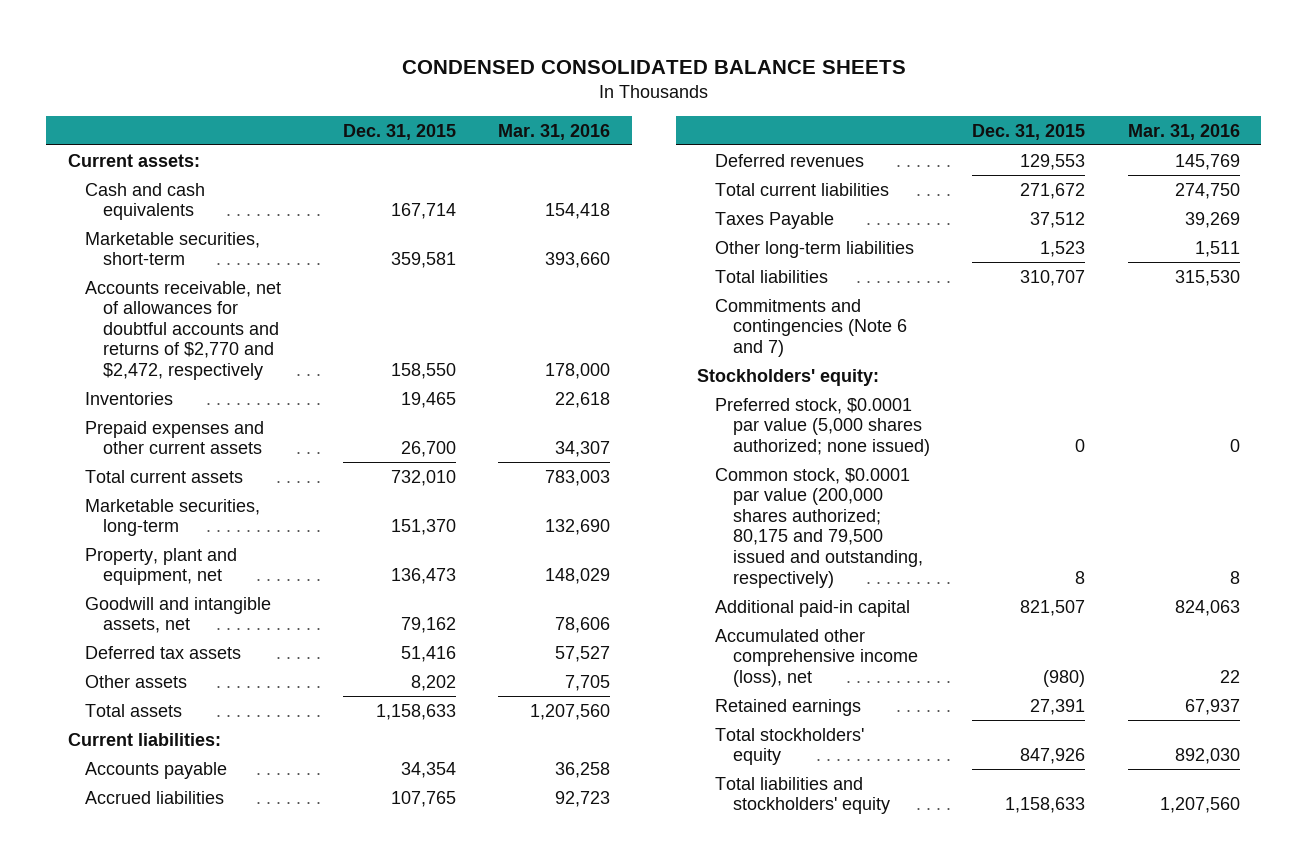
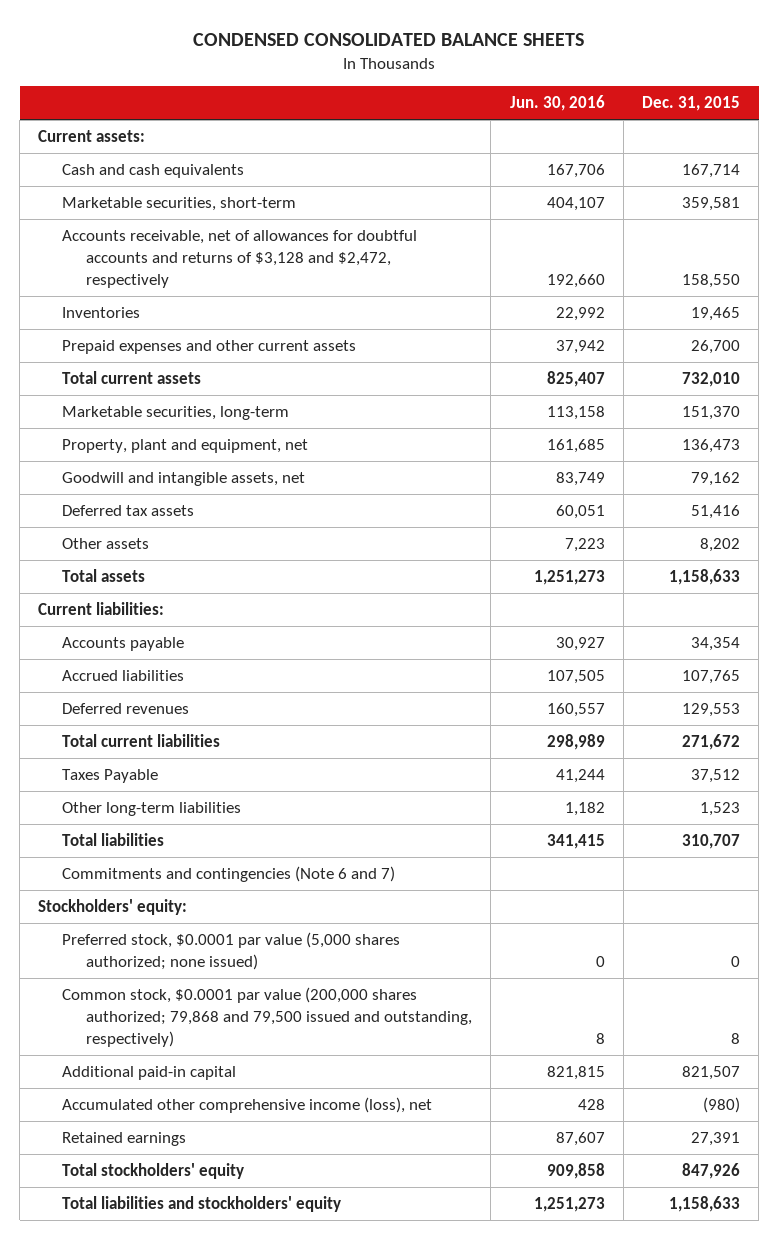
- | Dec. 31, 2015 | Mar. 31, 2016
+ | Jun. 30, 2016 | Dec. 31, 2015
- Accounts receivable, net of allowances for doubtful accounts and returns of $2,770 and $2,472, respectively | 158,550 | 178,000
+ Accounts receivable, net of allowances for doubtful accounts and returns of $3,128 and $2,472, respectively | 192,660 | 158,550
- Common stock, $0.0001 par value (200,000 shares authorized; 80,175 and 79,500 issued and outstanding, respectively) | 8 | 8
+ Common stock, $0.0001 par value (200,000 shares authorized; 79,868 and 79,500 issued and outstanding, respectively) | 8 | 8

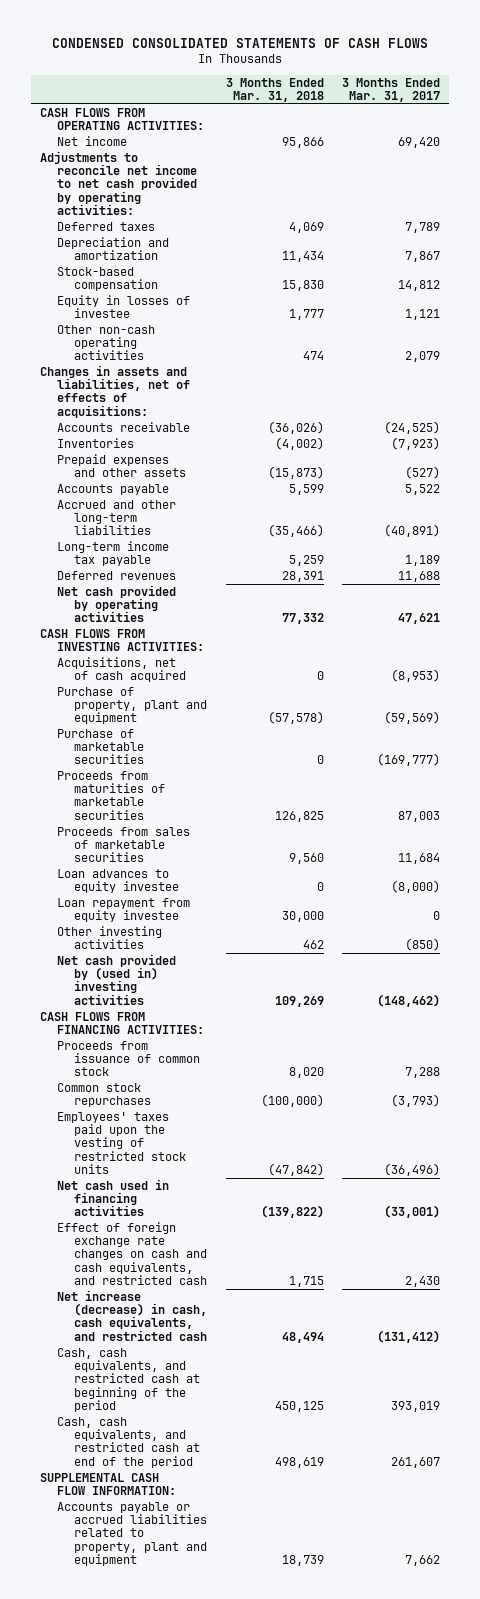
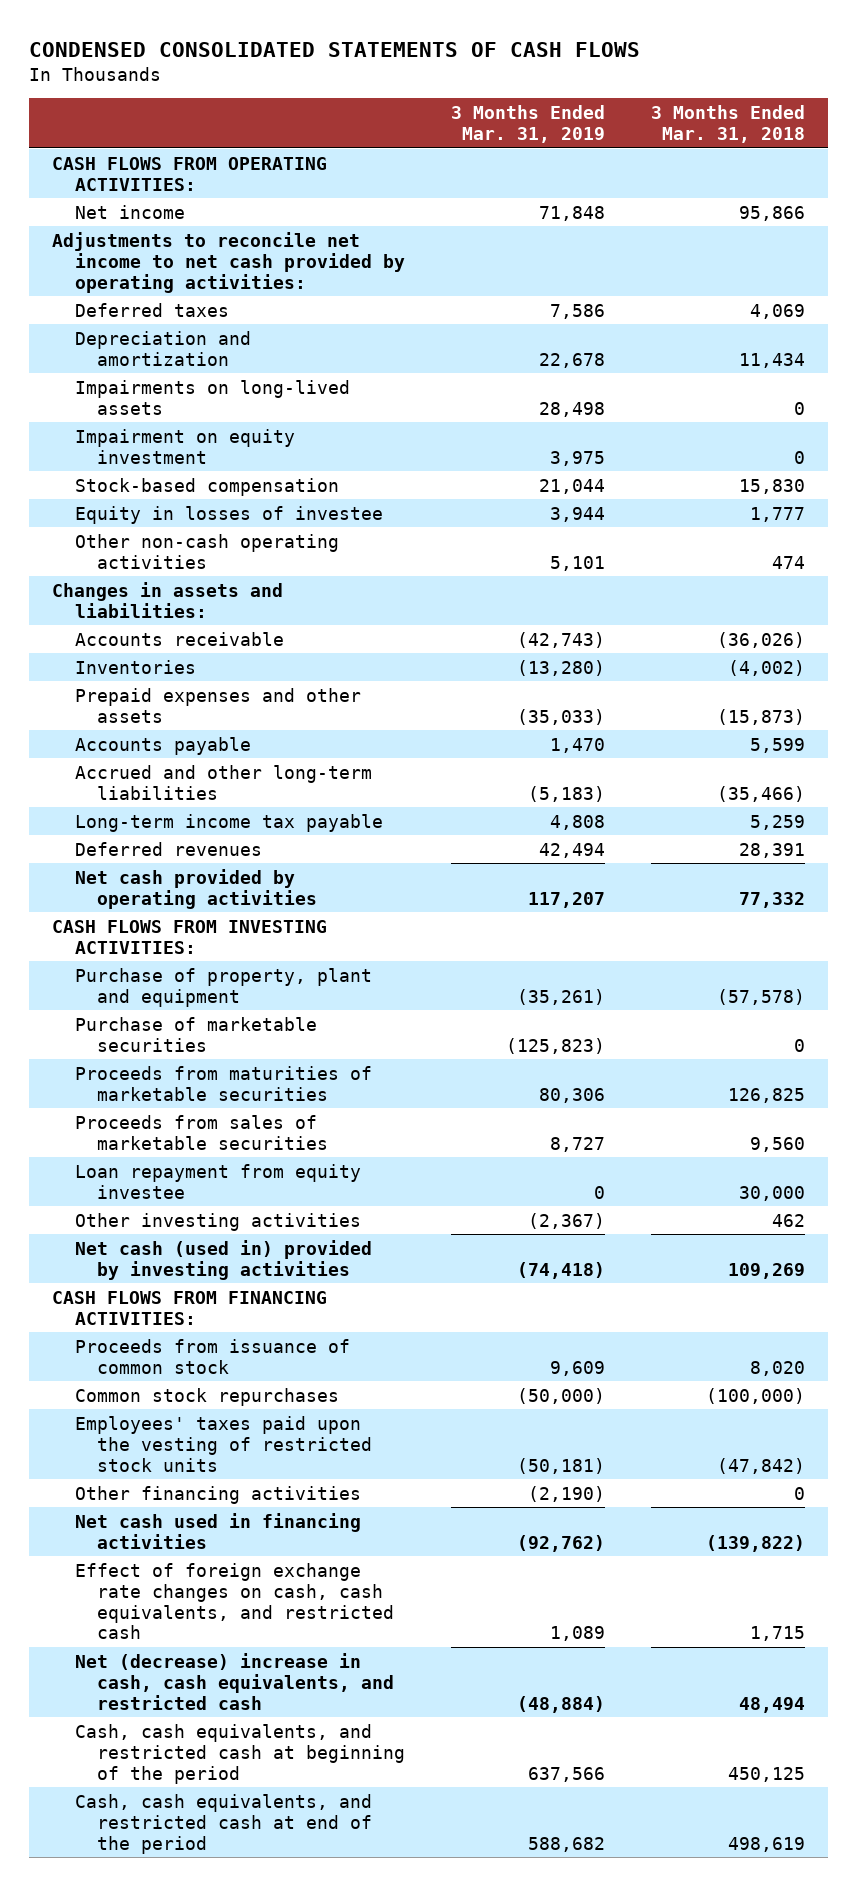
- | 3 Months Ended Mar. 31, 2018 | 3 Months Ended Mar. 31, 2017
+ | 3 Months Ended Mar. 31, 2019 | 3 Months Ended Mar. 31, 2018
+ Impairments on long-lived assets | 28,498 | 0
+ Impairment on equity investment | 3,975 | 0
- Changes in assets and liabilities, net of effects of acquisitions:
+ Changes in assets and liabilities:
- Acquisitions, net of cash acquired | 0 | (8,953)
- Loan advances to equity investee | 0 | (8,000)
- Net cash provided by (used in) investing activities | 109,269 | (148,462)
+ Net cash (used in) provided by investing activities | (74,418) | 109,269
+ Other financing activities | (2,190) | 0
- Effect of foreign exchange rate changes on cash and cash equivalents, and restricted cash | 1,715 | 2,430
- Net increase (decrease) in cash, cash equivalents, and restricted cash | 48,494 | (131,412)
+ Effect of foreign exchange rate changes on cash, cash equivalents, and restricted cash | 1,089 | 1,715
+ Net (decrease) increase in cash, cash equivalents, and restricted cash | (48,884) | 48,494
- SUPPLEMENTAL CASH FLOW INFORMATION:
- Accounts payable or accrued liabilities related to property, plant and equipment | 18,739 | 7,662

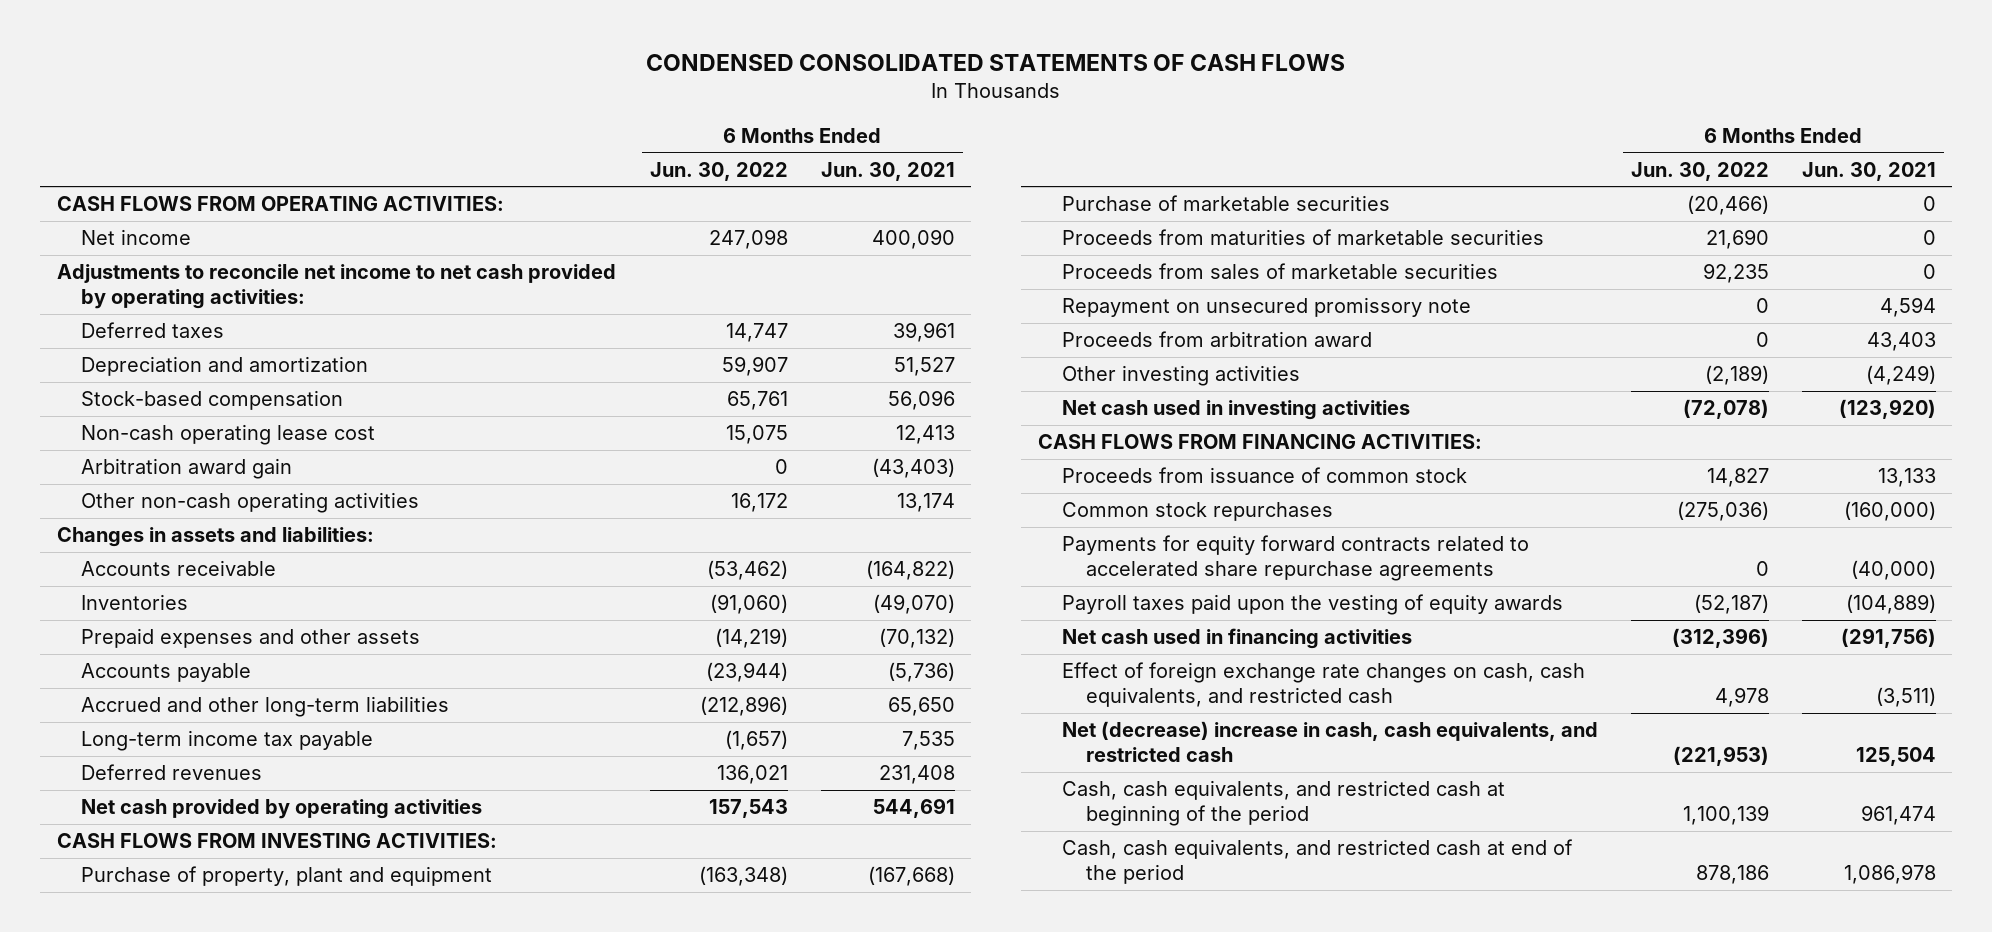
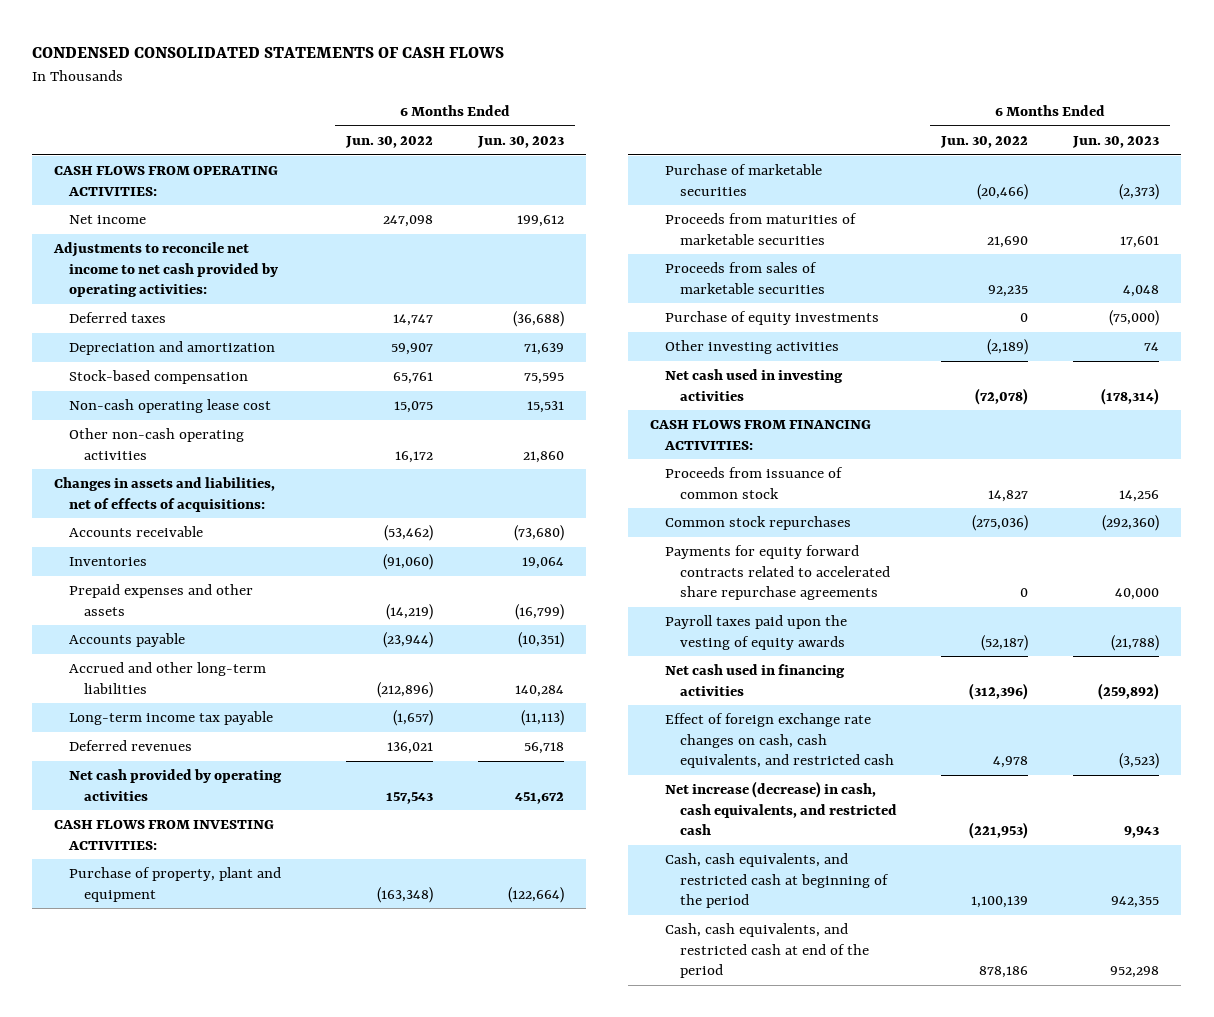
- | 6 Months Ended Jun. 30, 2022 | 6 Months Ended Jun. 30, 2021
+ | 6 Months Ended Jun. 30, 2022 | 6 Months Ended Jun. 30, 2023
- Arbitration award gain | 0 | (43,403)
- Changes in assets and liabilities:
+ Changes in assets and liabilities, net of effects of acquisitions:
- Repayment on unsecured promissory note | 0 | 4,594
- Proceeds from arbitration award | 0 | 43,403
+ Purchase of equity investments | 0 | (75,000)
- Net (decrease) increase in cash, cash equivalents, and restricted cash | (221,953) | 125,504
+ Net increase (decrease) in cash, cash equivalents, and restricted cash | (221,953) | 9,943

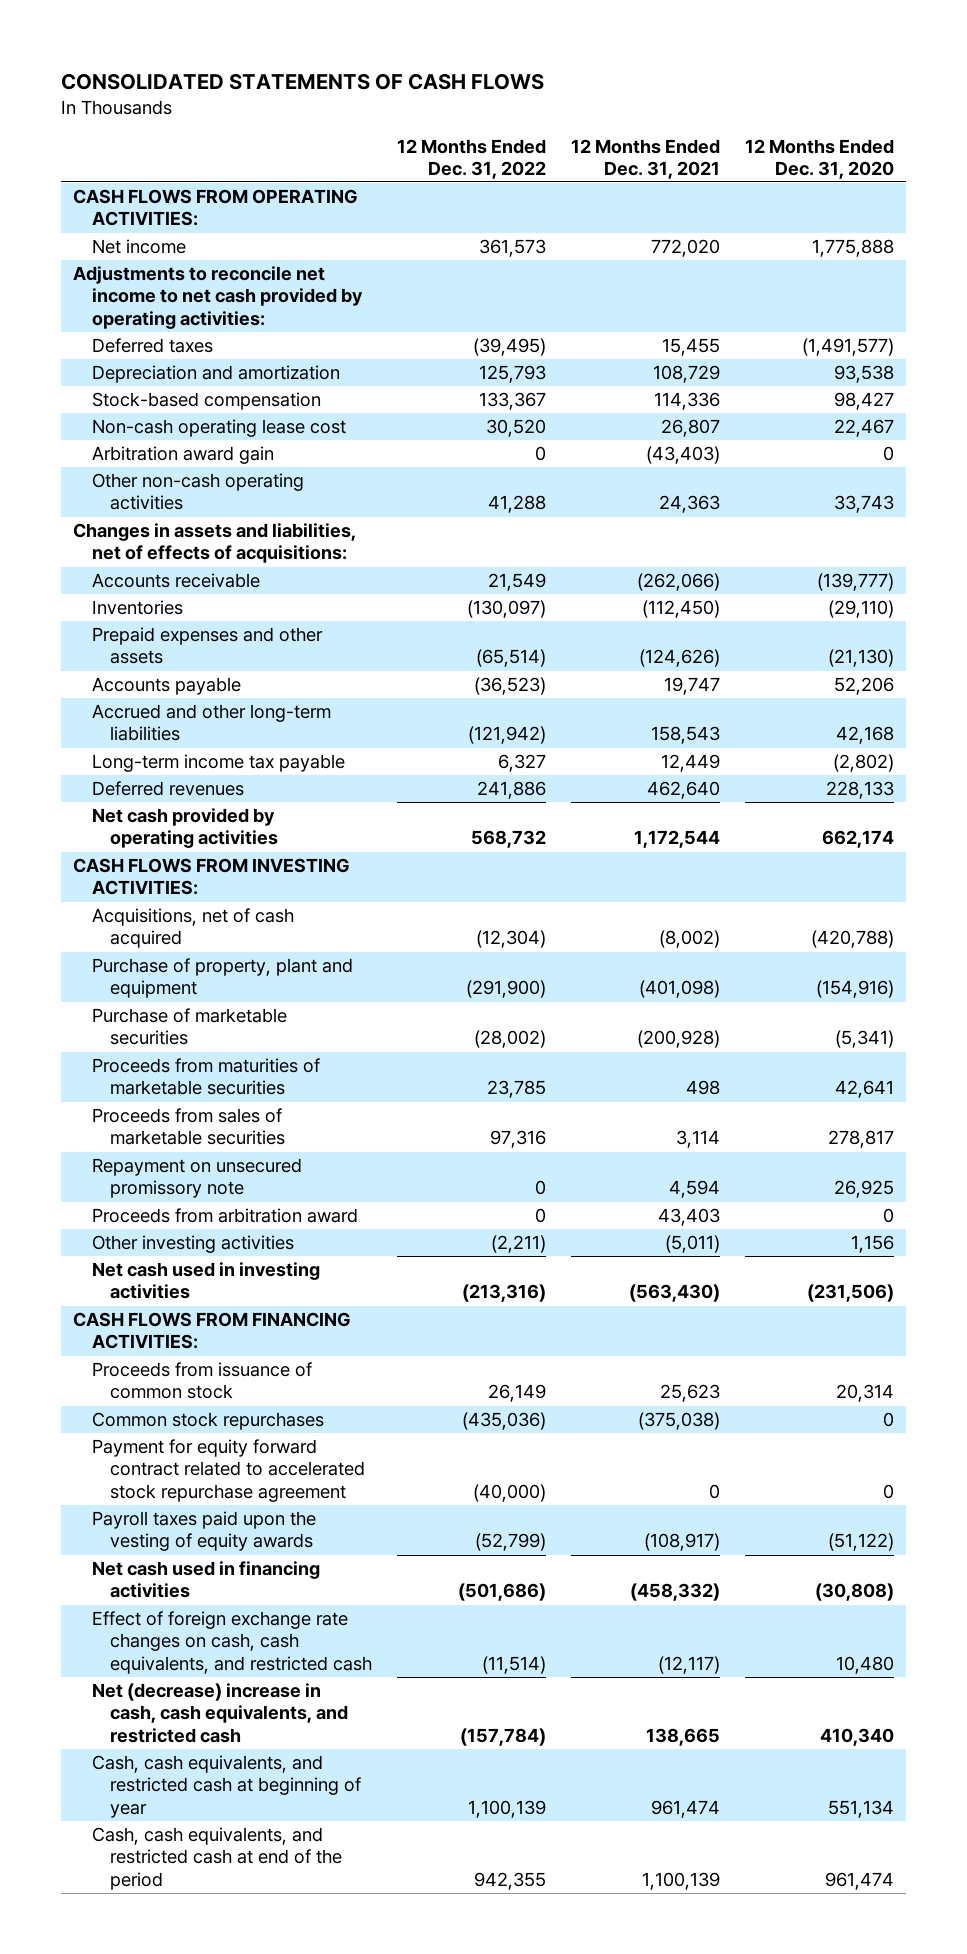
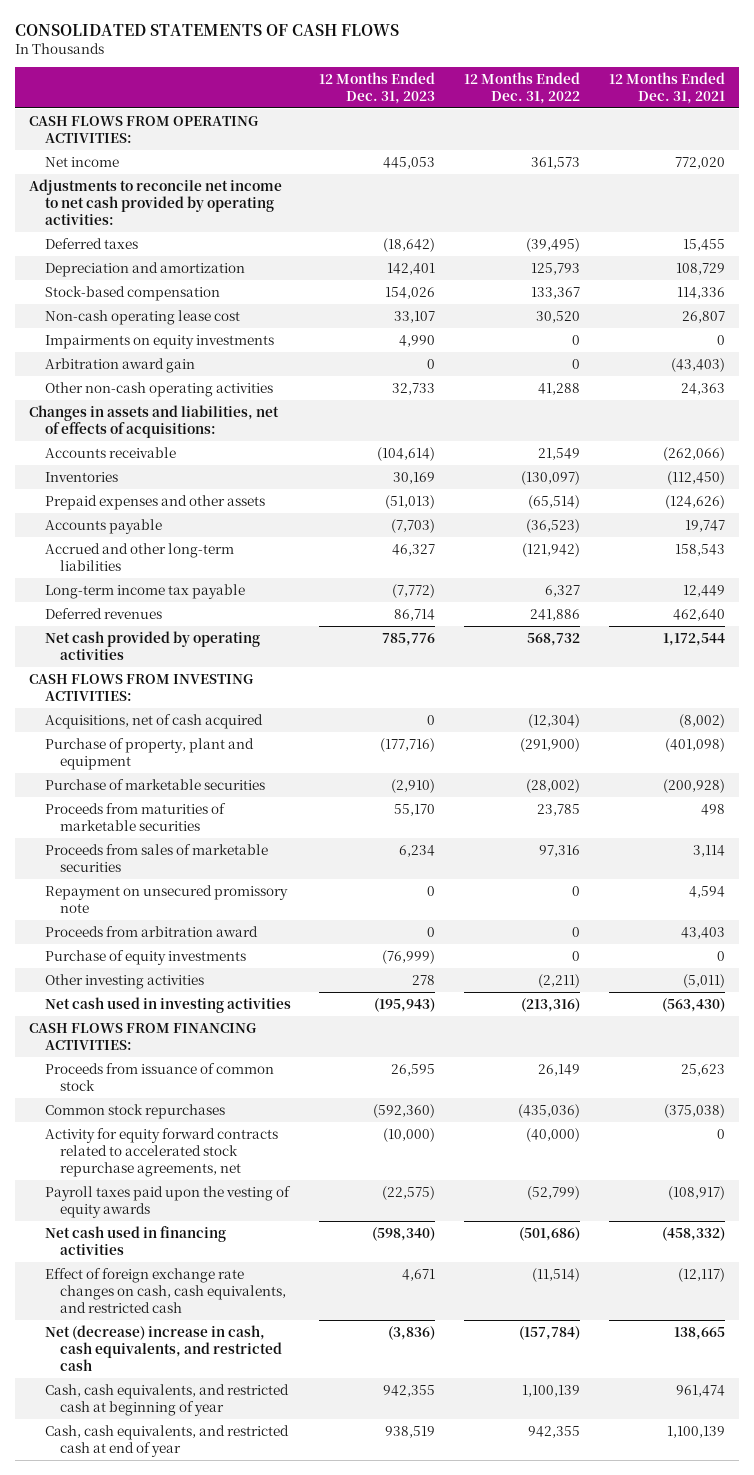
- | 12 Months Ended Dec. 31, 2022 | 12 Months Ended Dec. 31, 2021 | 12 Months Ended Dec. 31, 2020
+ | 12 Months Ended Dec. 31, 2023 | 12 Months Ended Dec. 31, 2022 | 12 Months Ended Dec. 31, 2021
+ Impairments on equity investments | 4,990 | 0 | 0
+ Purchase of equity investments | (76,999) | 0 | 0
- Payment for equity forward contract related to accelerated stock repurchase agreement | (40,000) | 0 | 0
+ Activity for equity forward contracts related to accelerated stock repurchase agreements, net | (10,000) | (40,000) | 0
- Cash, cash equivalents, and restricted cash at end of the period | 942,355 | 1,100,139 | 961,474
+ Cash, cash equivalents, and restricted cash at end of year | 938,519 | 942,355 | 1,100,139

